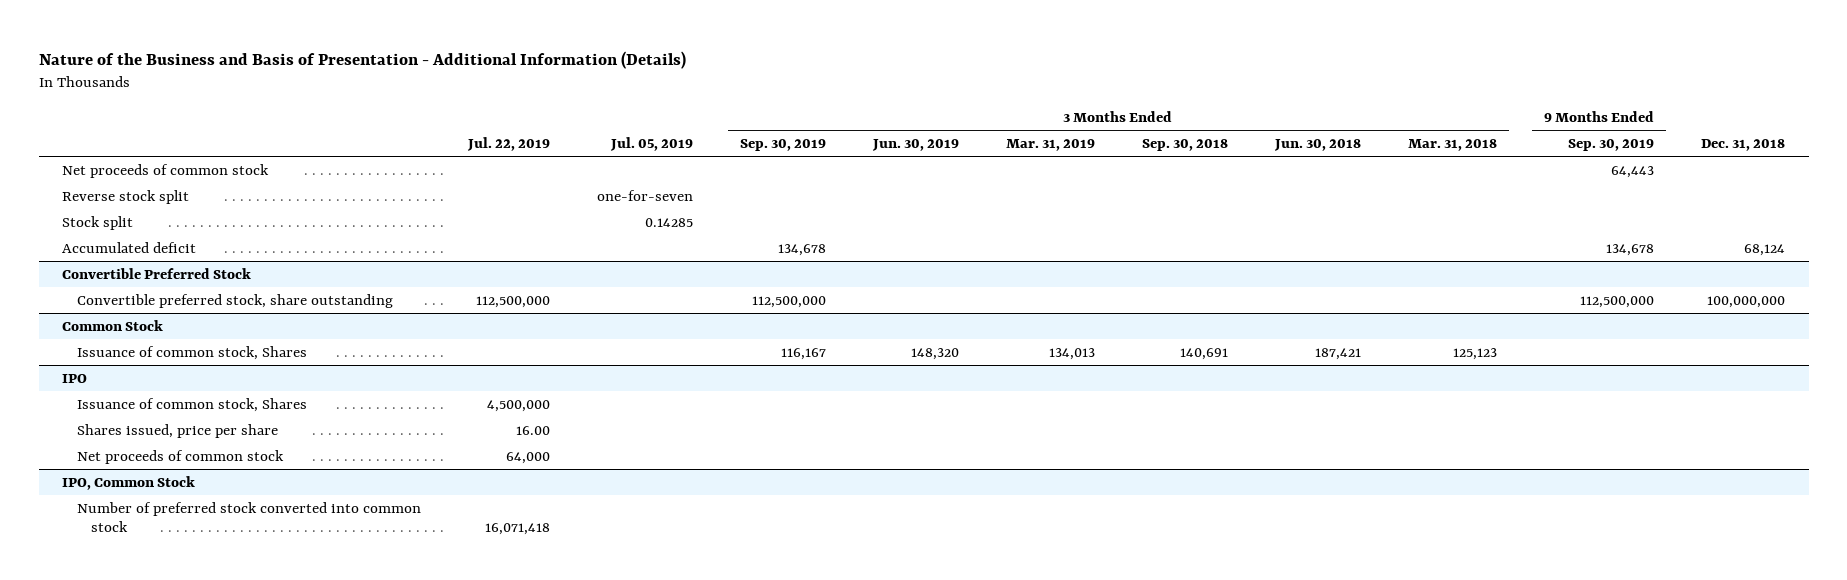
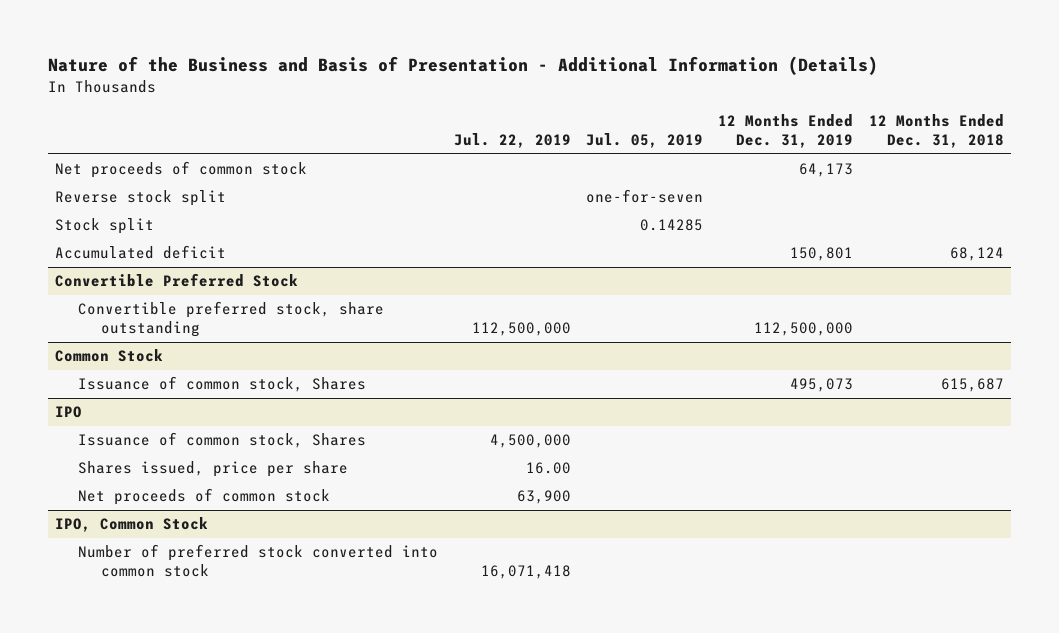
- | Jul. 22, 2019 | Jul. 05, 2019 | 3 Months Ended Sep. 30, 2019 | 3 Months Ended Jun. 30, 2019 | 3 Months Ended Mar. 31, 2019 | 3 Months Ended Sep. 30, 2018 | 3 Months Ended Jun. 30, 2018 | 3 Months Ended Mar. 31, 2018 | 9 Months Ended Sep. 30, 2019 | Dec. 31, 2018
+ | Jul. 22, 2019 | Jul. 05, 2019 | 12 Months Ended Dec. 31, 2019 | 12 Months Ended Dec. 31, 2018
@ IPO
- Net proceeds of common stock | 64,000 | | | | | | | | |
+ Net proceeds of common stock | 63,900 | | |

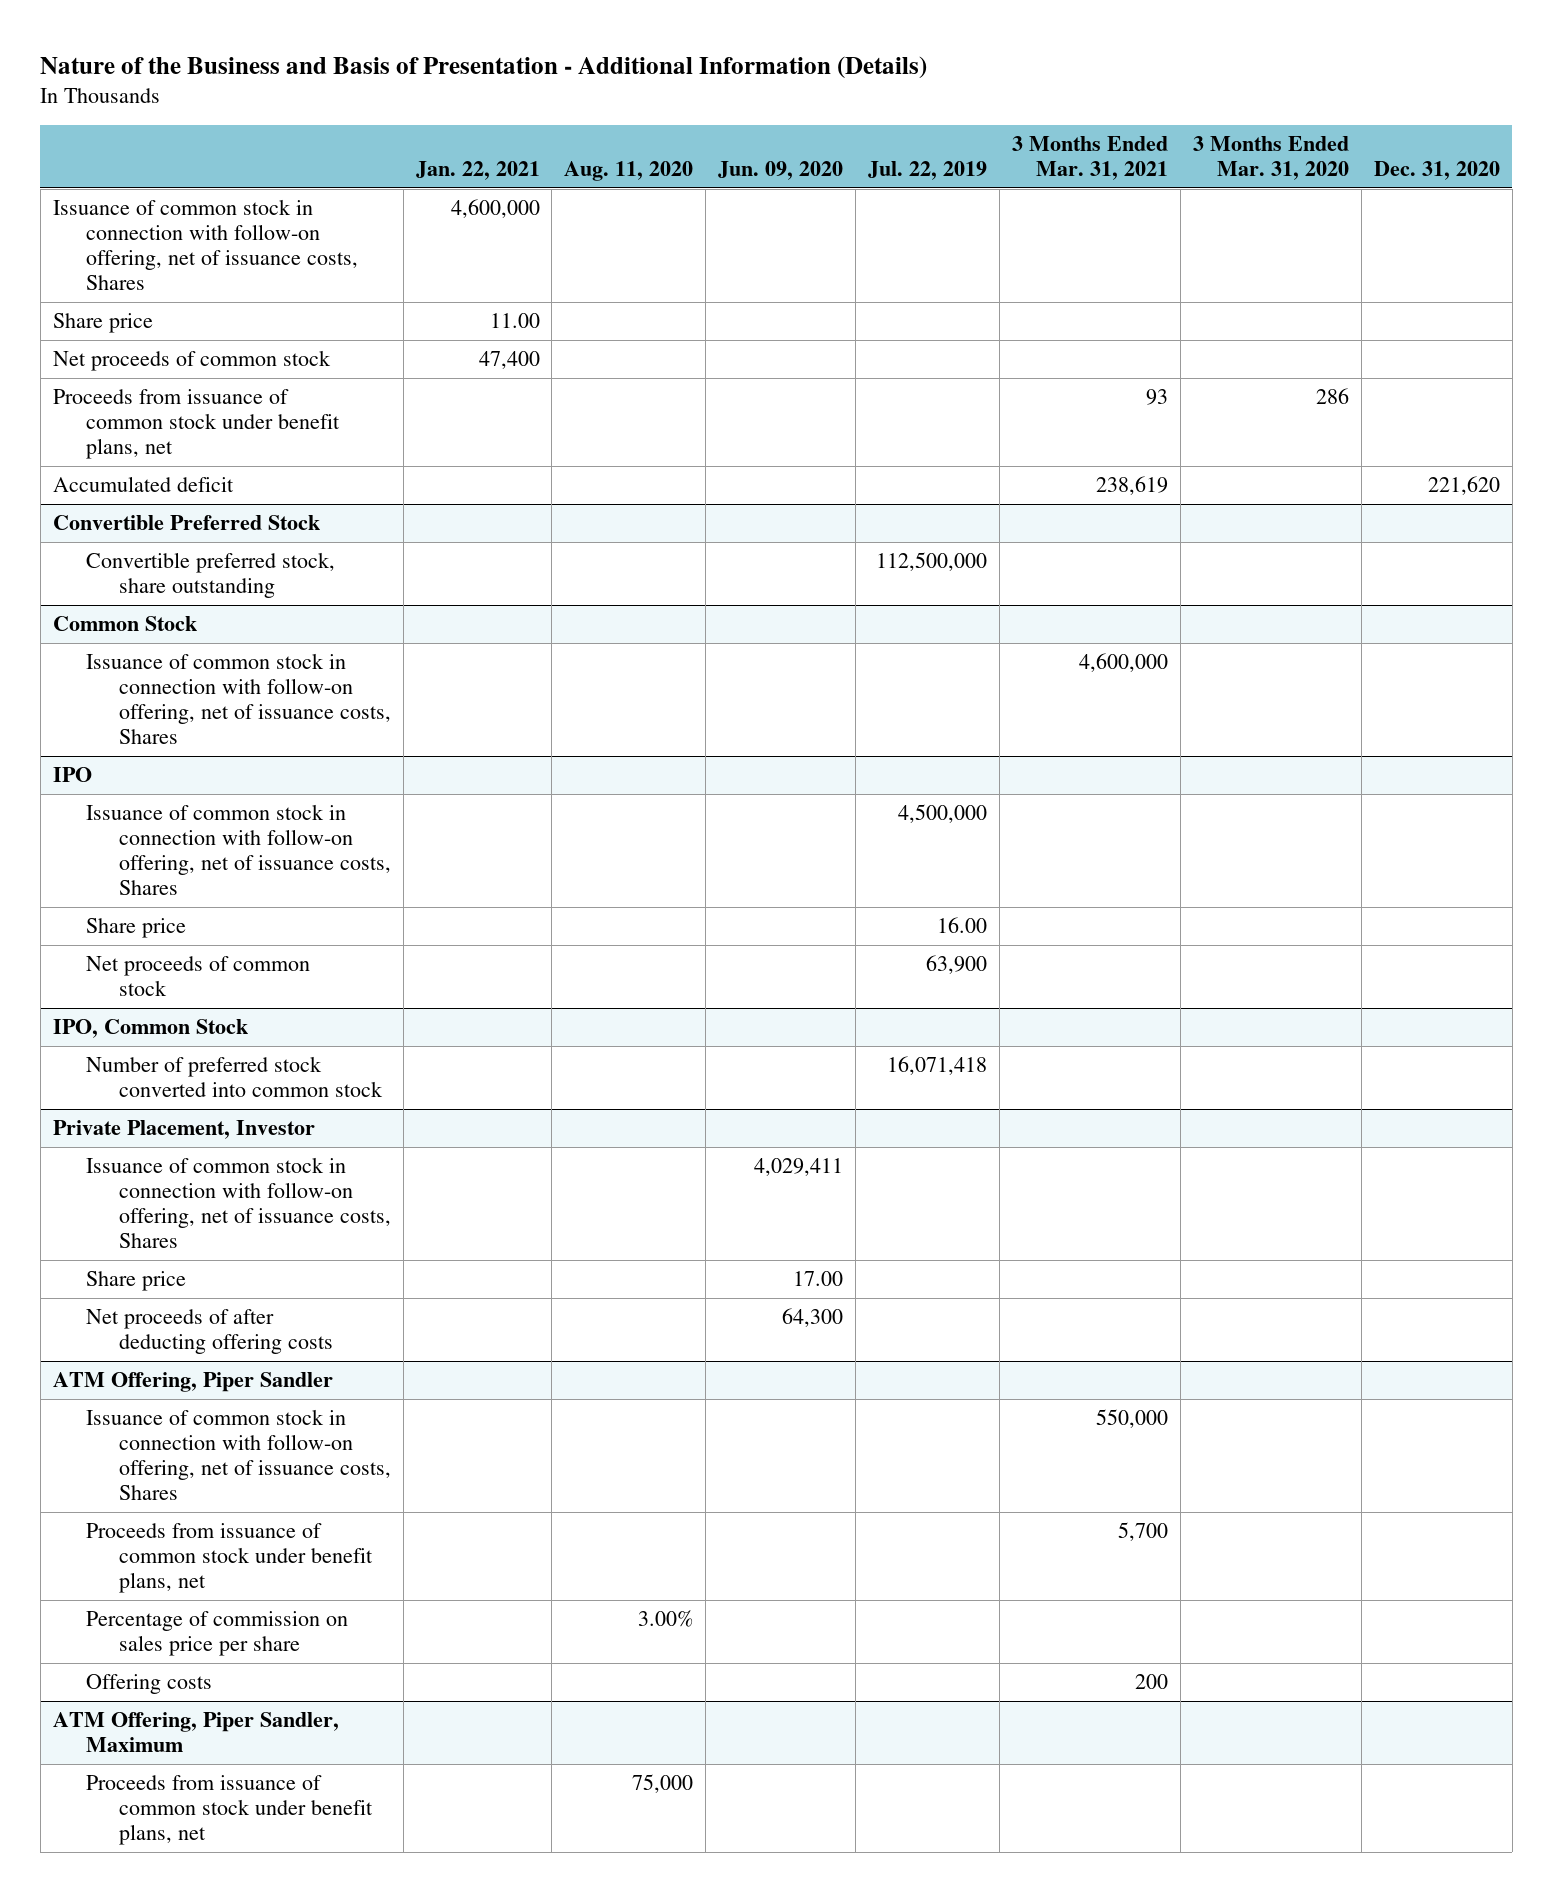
- | Jul. 22, 2019 | Jul. 05, 2019 | 12 Months Ended Dec. 31, 2019 | 12 Months Ended Dec. 31, 2018
+ | Jan. 22, 2021 | Aug. 11, 2020 | Jun. 09, 2020 | Jul. 22, 2019 | 3 Months Ended Mar. 31, 2021 | 3 Months Ended Mar. 31, 2020 | Dec. 31, 2020
+ Issuance of common stock in connection with follow-on offering, net of issuance costs, Shares | 4,600,000 | | | | | |
+ Share price | 11.00 | | | | | |
- Reverse stock split | | one-for-seven | |
- Stock split | | 0.14285 | |
+ Proceeds from issuance of common stock under benefit plans, net | | | | | 93 | 286 |
@ Common Stock
- Issuance of common stock, Shares | | | 495,073 | 615,687
+ Issuance of common stock in connection with follow-on offering, net of issuance costs, Shares | | | | | 4,600,000 | |
@ IPO
- Issuance of common stock, Shares | 4,500,000 | | |
- Shares issued, price per share | 16.00 | | |
+ Issuance of common stock in connection with follow-on offering, net of issuance costs, Shares | | | | 4,500,000 | | |
+ Share price | | | | 16.00 | | |
+ Private Placement, Investor
+ Issuance of common stock in connection with follow-on offering, net of issuance costs, Shares | | | 4,029,411 | | | |
+ Share price | | | 17.00 | | | |
+ Net proceeds of after deducting offering costs | | | 64,300 | | | |
+ ATM Offering, Piper Sandler
+ Issuance of common stock in connection with follow-on offering, net of issuance costs, Shares | | | | | 550,000 | |
+ Proceeds from issuance of common stock under benefit plans, net | | | | | 5,700 | |
+ Percentage of commission on sales price per share | | 3.00% | | | | |
+ Offering costs | | | | | 200 | |
+ ATM Offering, Piper Sandler, Maximum
+ Proceeds from issuance of common stock under benefit plans, net | | 75,000 | | | | |

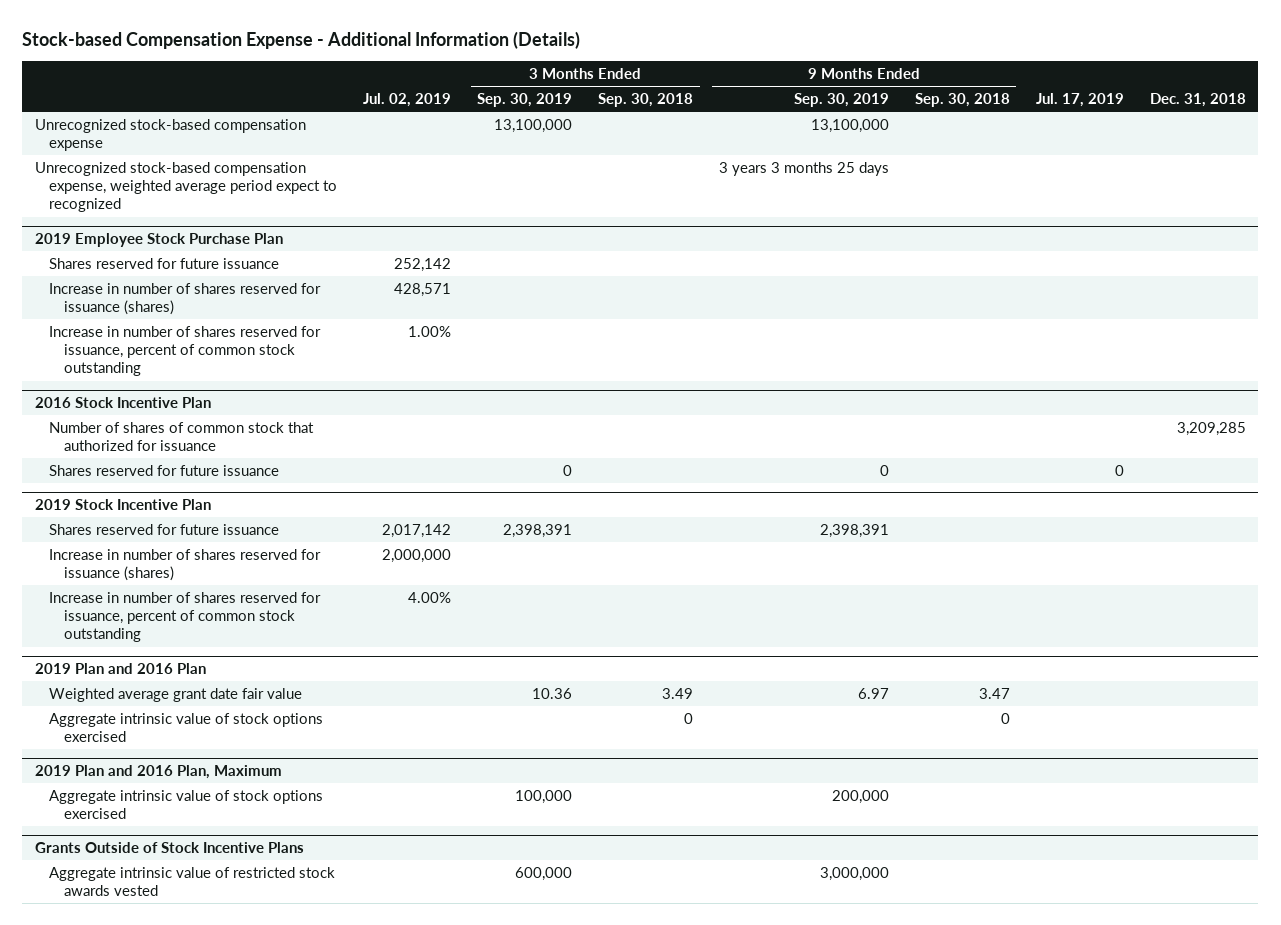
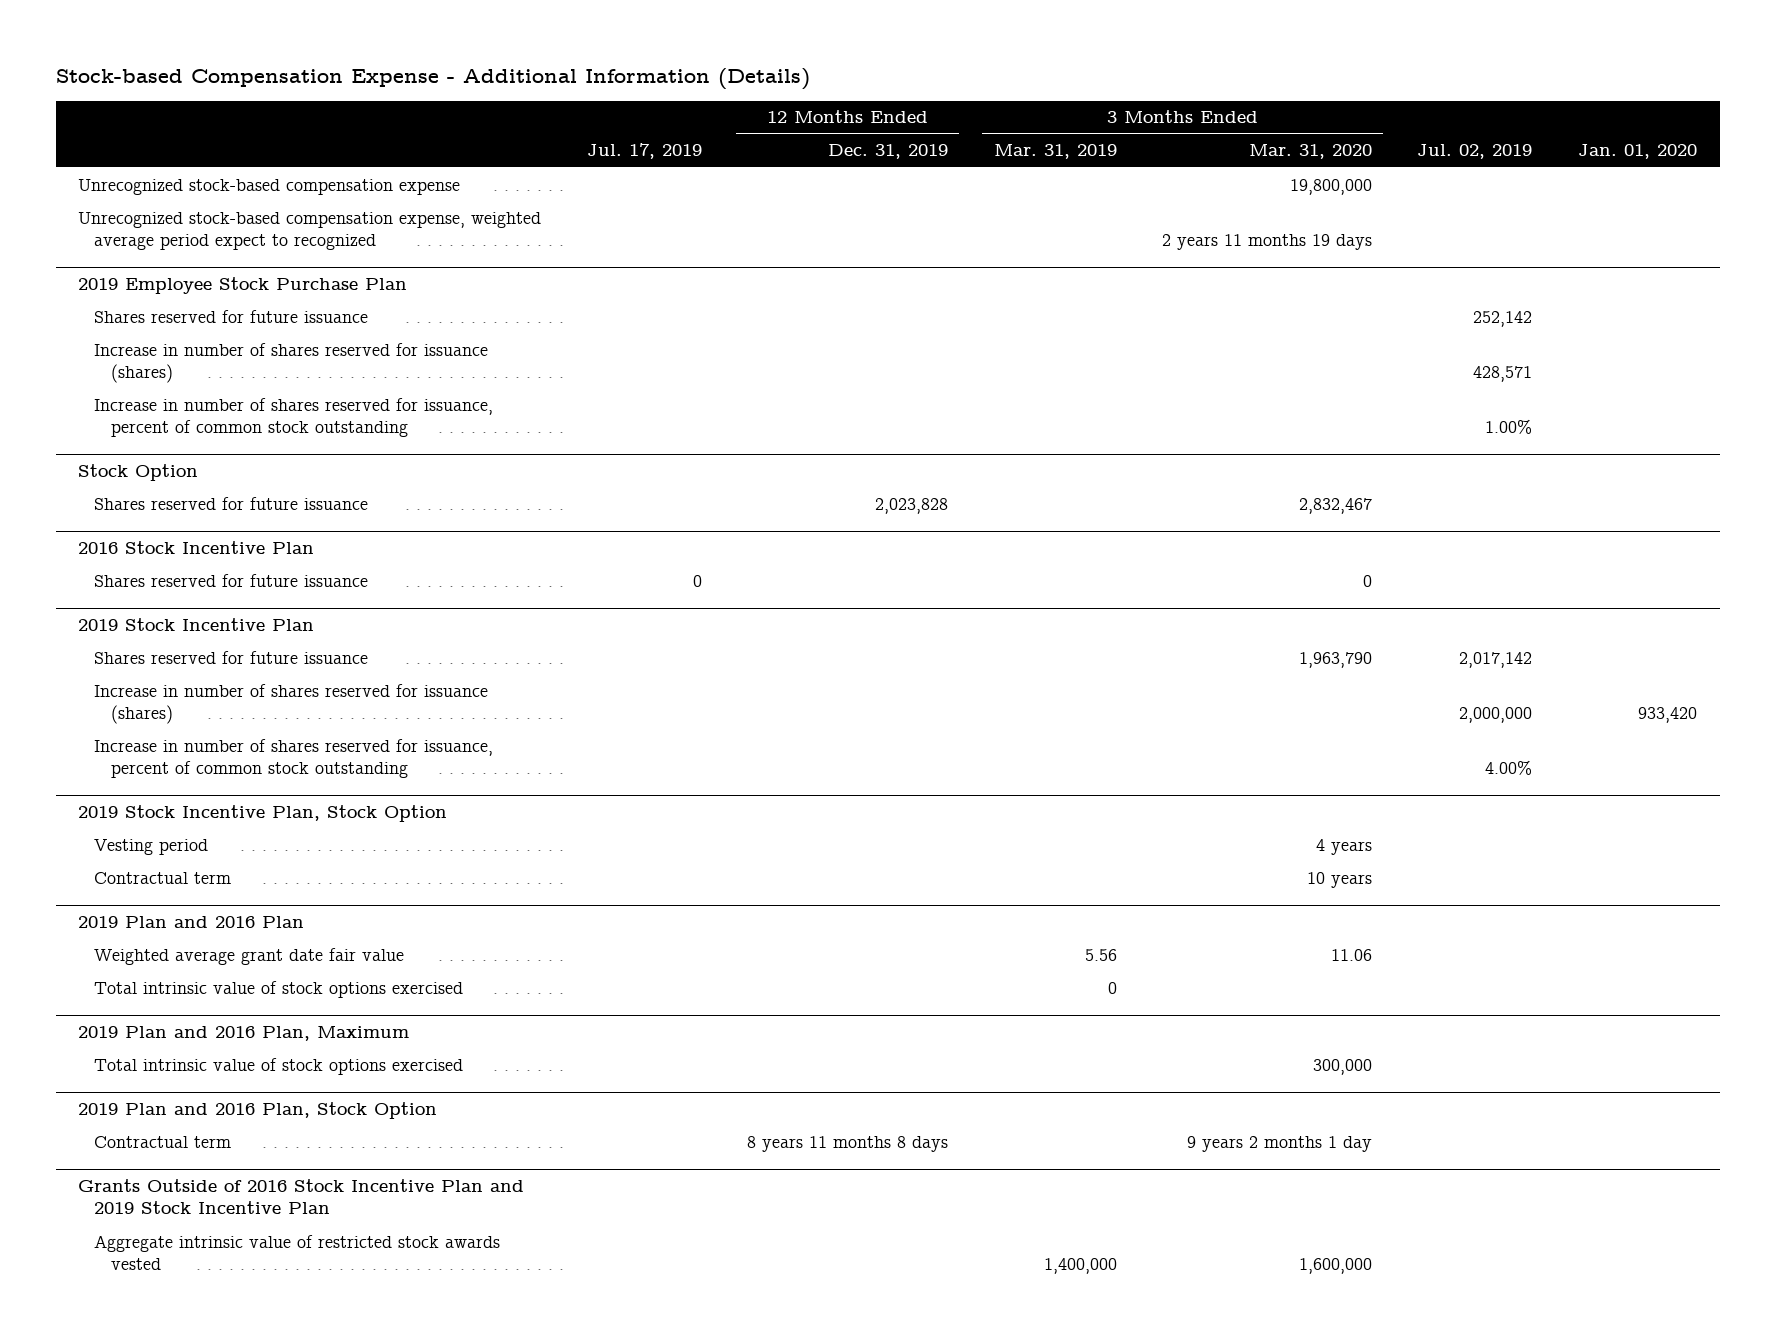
- | Jul. 02, 2019 | 3 Months Ended Sep. 30, 2019 | 3 Months Ended Sep. 30, 2018 | 9 Months Ended Sep. 30, 2019 | 9 Months Ended Sep. 30, 2018 | Jul. 17, 2019 | Dec. 31, 2018
+ | Jul. 17, 2019 | 12 Months Ended Dec. 31, 2019 | 3 Months Ended Mar. 31, 2019 | 3 Months Ended Mar. 31, 2020 | Jul. 02, 2019 | Jan. 01, 2020
+ Stock Option
+ Shares reserved for future issuance | | 2,023,828 | | 2,832,467 | |
@ 2016 Stock Incentive Plan
- Number of shares of common stock that authorized for issuance | | | | | | | 3,209,285
+ 2019 Stock Incentive Plan, Stock Option
+ Vesting period | | | | 4 years | |
+ Contractual term | | | | 10 years | |
@ 2019 Plan and 2016 Plan
- Aggregate intrinsic value of stock options exercised | | | 0 | | 0 | |
+ Total intrinsic value of stock options exercised | | | 0 | | |
@ 2019 Plan and 2016 Plan, Maximum
- Aggregate intrinsic value of stock options exercised | | 100,000 | | 200,000 | | |
- Grants Outside of Stock Incentive Plans
- Aggregate intrinsic value of restricted stock awards vested | | 600,000 | | 3,000,000 | | |
@ 2019 Plan and 2016 Plan, Maximum
+ Total intrinsic value of stock options exercised | | | | 300,000 | |
+ 2019 Plan and 2016 Plan, Stock Option
+ Contractual term | | 8 years 11 months 8 days | | 9 years 2 months 1 day | |
+ Grants Outside of 2016 Stock Incentive Plan and 2019 Stock Incentive Plan
+ Aggregate intrinsic value of restricted stock awards vested | | | 1,400,000 | 1,600,000 | |

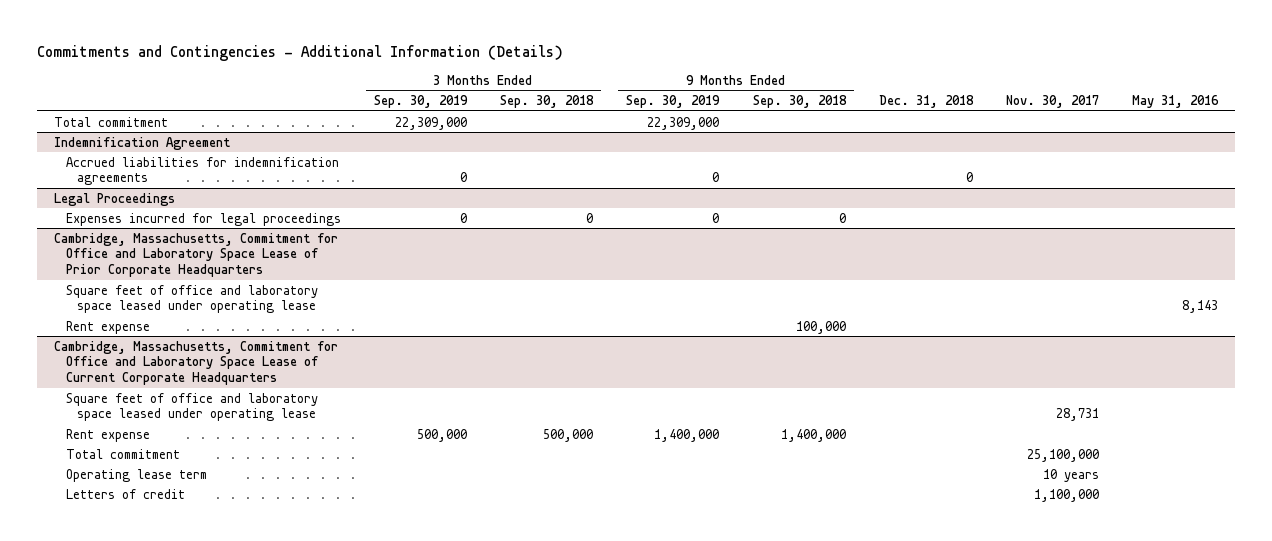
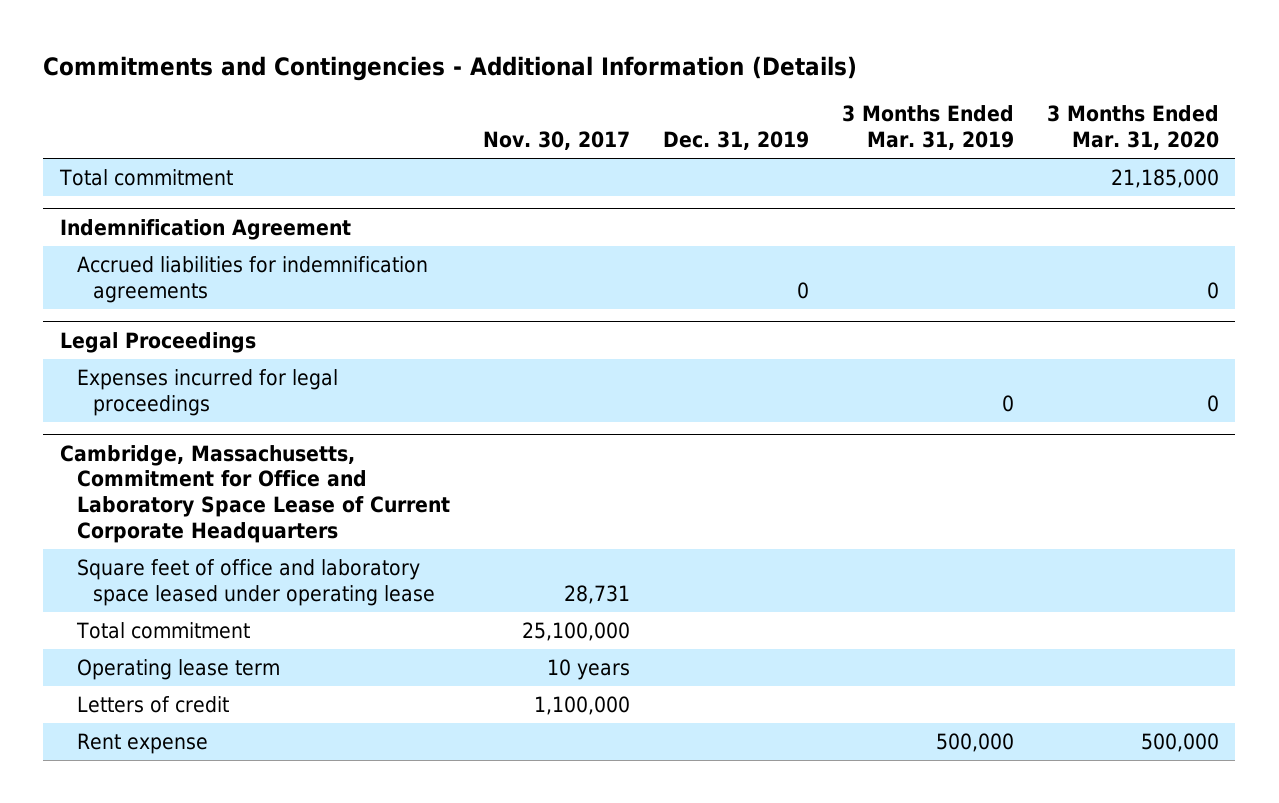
- | 3 Months Ended Sep. 30, 2019 | 3 Months Ended Sep. 30, 2018 | 9 Months Ended Sep. 30, 2019 | 9 Months Ended Sep. 30, 2018 | Dec. 31, 2018 | Nov. 30, 2017 | May 31, 2016
+ | Nov. 30, 2017 | Dec. 31, 2019 | 3 Months Ended Mar. 31, 2019 | 3 Months Ended Mar. 31, 2020
- Cambridge, Massachusetts, Commitment for Office and Laboratory Space Lease of Prior Corporate Headquarters
- Square feet of office and laboratory space leased under operating lease | | | | | | | 8,143
- Rent expense | | | | 100,000 | | |
@ Cambridge, Massachusetts, Commitment for Office and Laboratory Space Lease of Current Corporate Headquarters
moved down: Rent expense | | | 500,000 | 500,000

